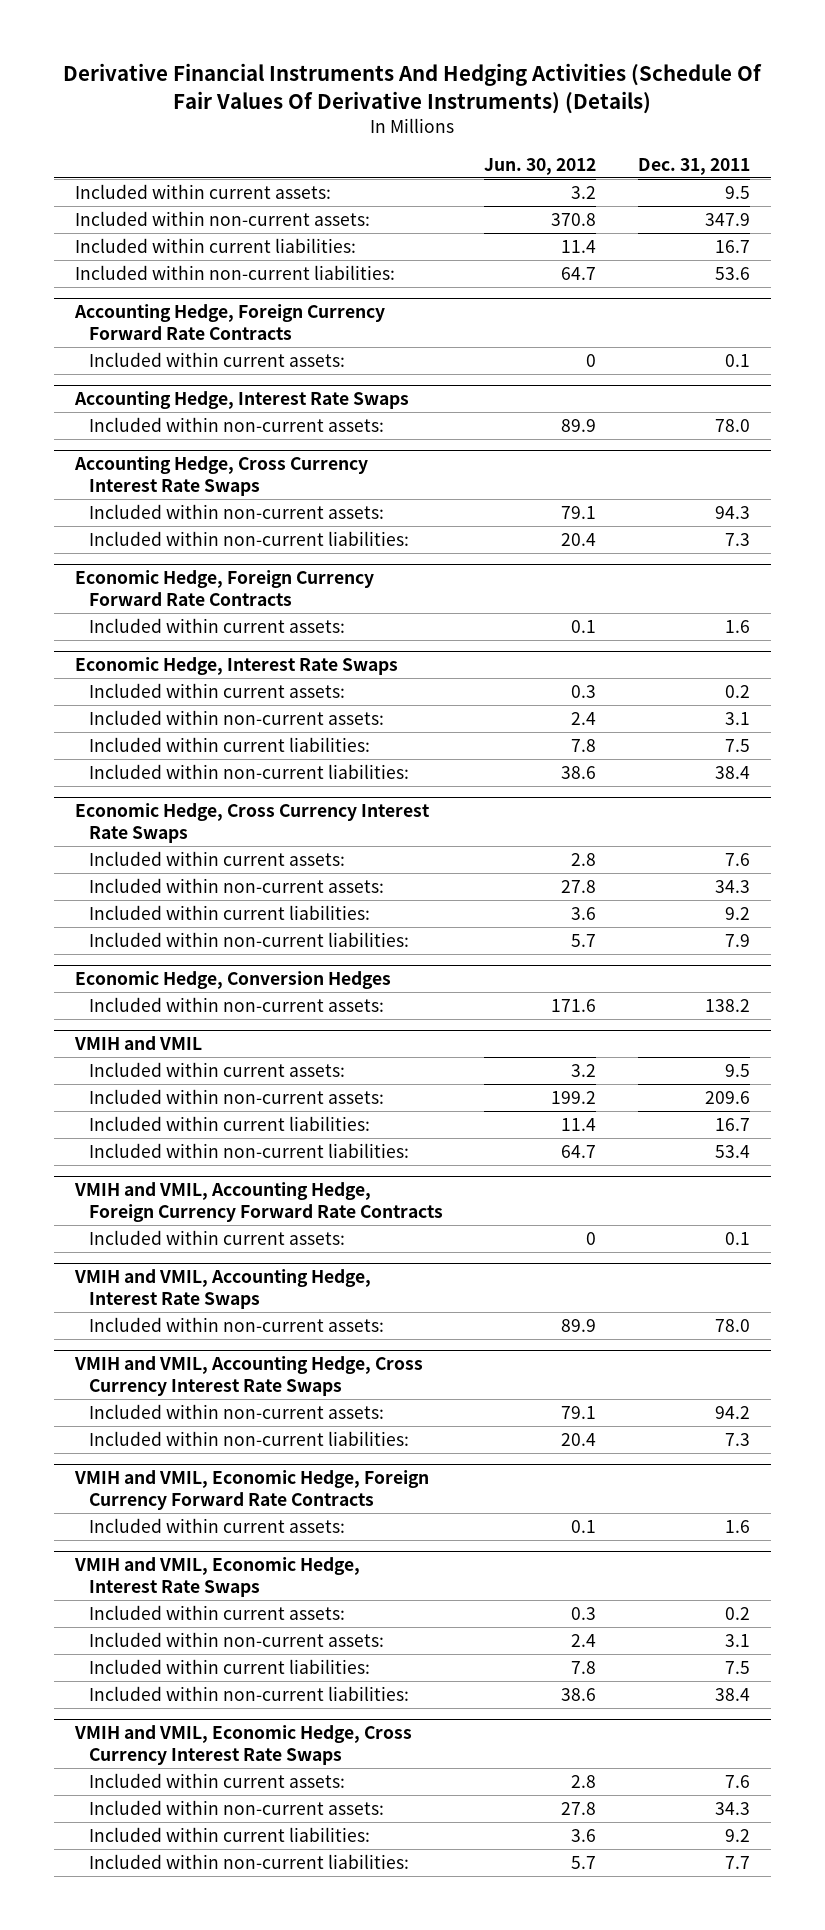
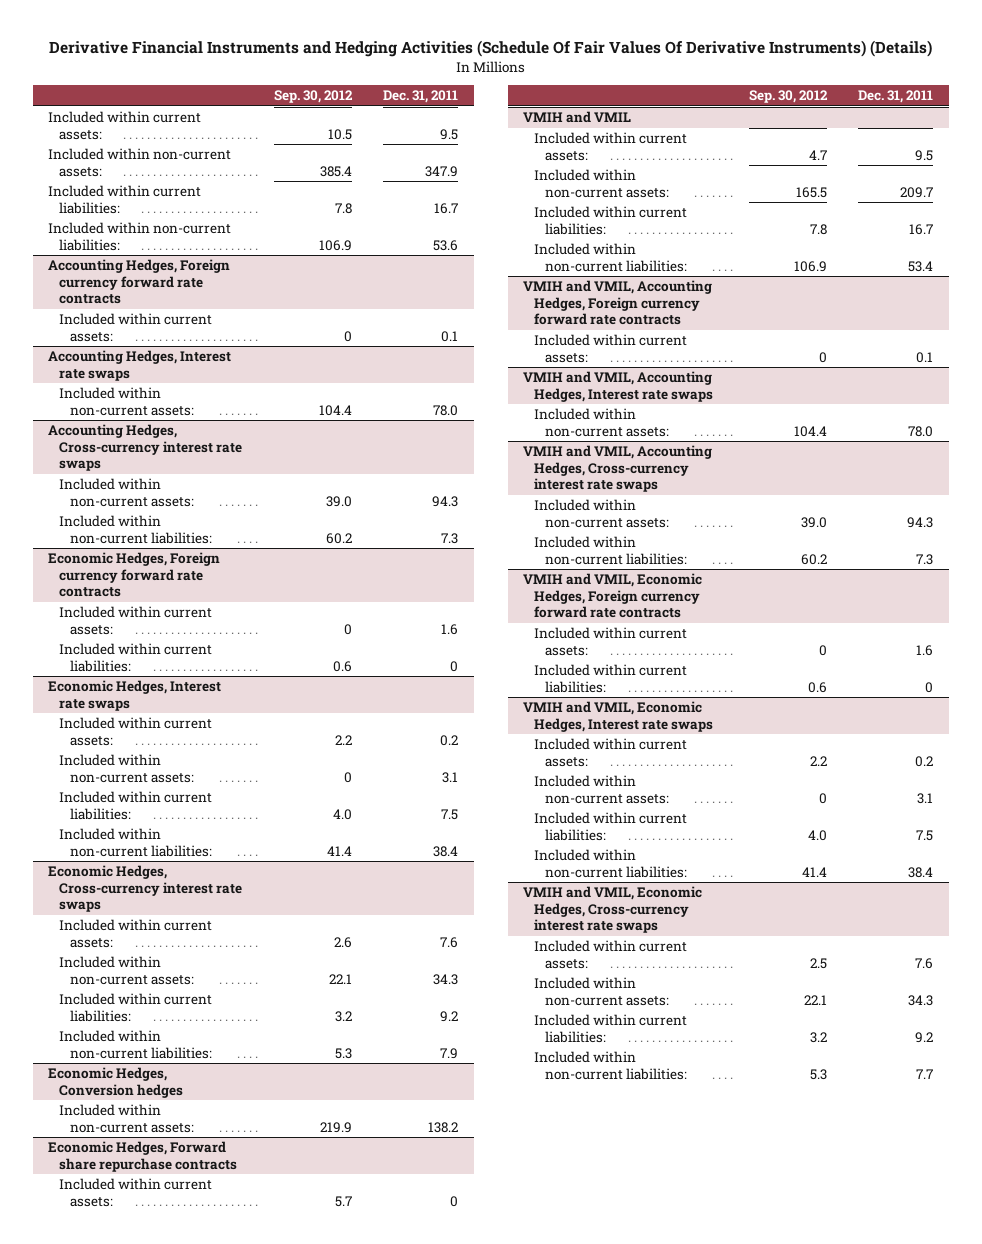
- Derivative Financial Instruments And Hedging Activities (Schedule Of Fair Values Of Derivative Instruments) (Details)
+ Derivative Financial Instruments and Hedging Activities (Schedule Of Fair Values Of Derivative Instruments) (Details)
- | Jun. 30, 2012 | Dec. 31, 2011
+ | Sep. 30, 2012 | Dec. 31, 2011
- Accounting Hedge, Foreign Currency Forward Rate Contracts
+ Accounting Hedges, Foreign currency forward rate contracts
- Accounting Hedge, Interest Rate Swaps
+ Accounting Hedges, Interest rate swaps
- Accounting Hedge, Cross Currency Interest Rate Swaps
+ Accounting Hedges, Cross-currency interest rate swaps
- Economic Hedge, Foreign Currency Forward Rate Contracts
+ Economic Hedges, Foreign currency forward rate contracts
- Economic Hedge, Interest Rate Swaps
+ Included within current liabilities: | 0.6 | 0
+ Economic Hedges, Interest rate swaps
- Economic Hedge, Cross Currency Interest Rate Swaps
+ Economic Hedges, Cross-currency interest rate swaps
- Economic Hedge, Conversion Hedges
+ Economic Hedges, Conversion hedges
+ Economic Hedges, Forward share repurchase contracts
+ Included within current assets: | 5.7 | 0
@ VMIH and VMIL
- Included within non-current assets: | 199.2 | 209.6
+ Included within non-current assets: | 165.5 | 209.7
- VMIH and VMIL, Accounting Hedge, Foreign Currency Forward Rate Contracts
+ VMIH and VMIL, Accounting Hedges, Foreign currency forward rate contracts
- VMIH and VMIL, Accounting Hedge, Interest Rate Swaps
+ VMIH and VMIL, Accounting Hedges, Interest rate swaps
- VMIH and VMIL, Accounting Hedge, Cross Currency Interest Rate Swaps
- Included within non-current assets: | 79.1 | 94.2
+ VMIH and VMIL, Accounting Hedges, Cross-currency interest rate swaps
+ Included within non-current assets: | 39.0 | 94.3
- VMIH and VMIL, Economic Hedge, Foreign Currency Forward Rate Contracts
+ VMIH and VMIL, Economic Hedges, Foreign currency forward rate contracts
- VMIH and VMIL, Economic Hedge, Interest Rate Swaps
+ Included within current liabilities: | 0.6 | 0
+ VMIH and VMIL, Economic Hedges, Interest rate swaps
- VMIH and VMIL, Economic Hedge, Cross Currency Interest Rate Swaps
+ VMIH and VMIL, Economic Hedges, Cross-currency interest rate swaps

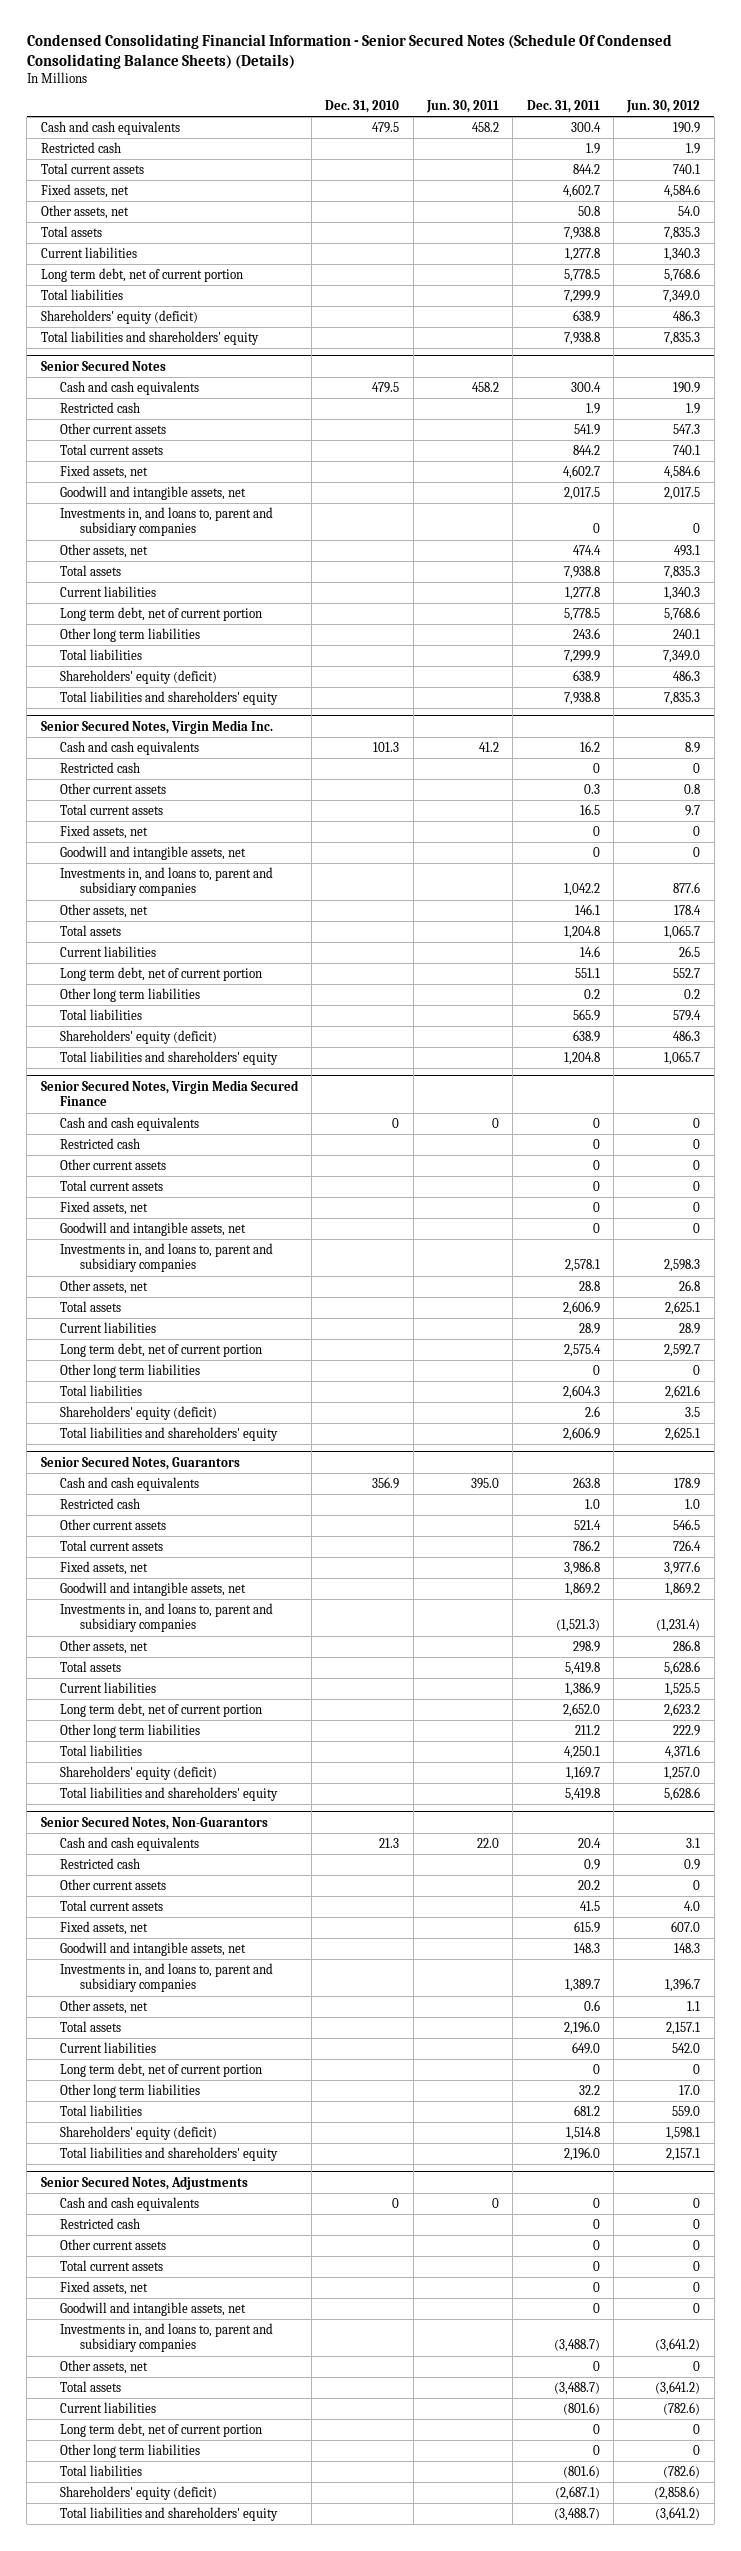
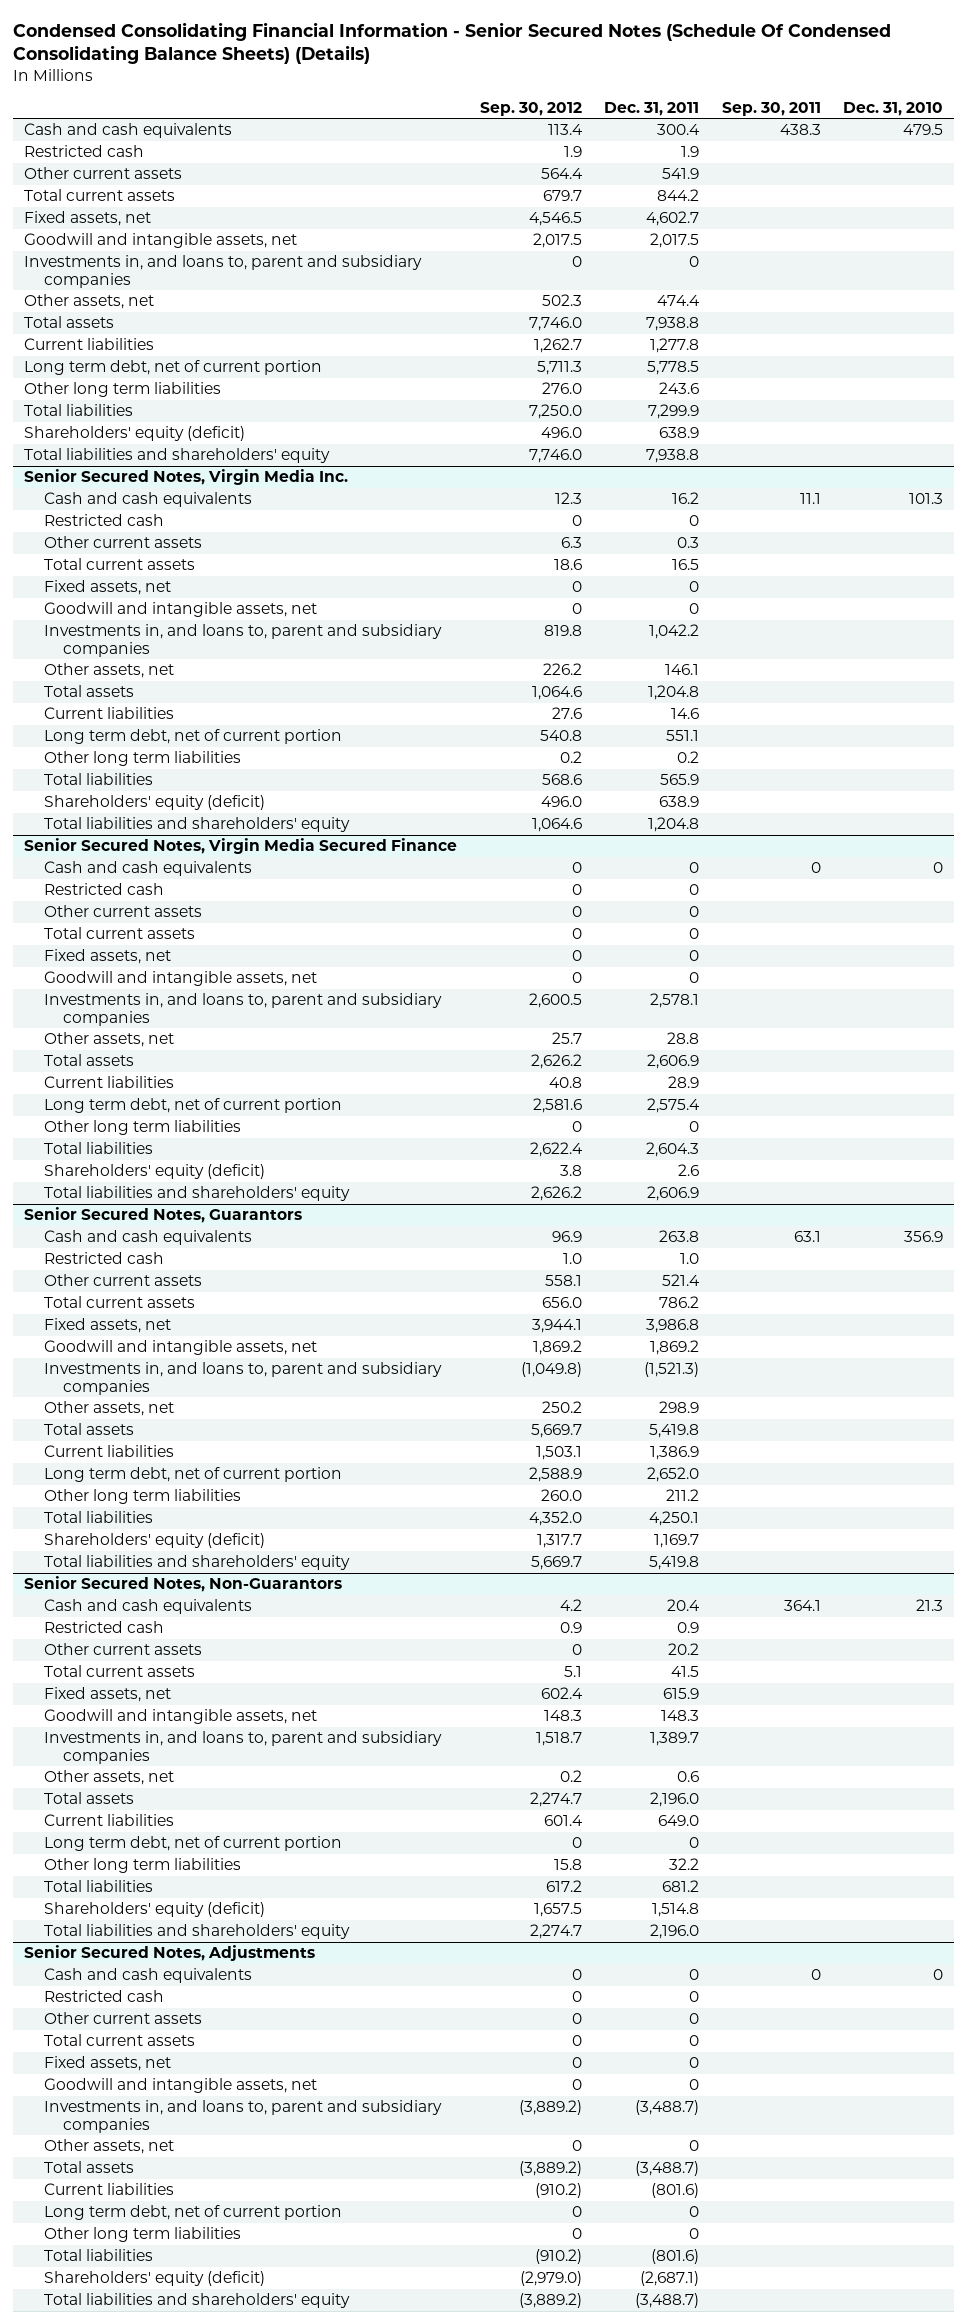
- | Dec. 31, 2010 | Jun. 30, 2011 | Dec. 31, 2011 | Jun. 30, 2012
+ | Sep. 30, 2012 | Dec. 31, 2011 | Sep. 30, 2011 | Dec. 31, 2010
- Total current assets | | | 844.2 | 740.1
- Fixed assets, net | | | 4,602.7 | 4,584.6
- Other assets, net | | | 50.8 | 54.0
- Total assets | | | 7,938.8 | 7,835.3
- Current liabilities | | | 1,277.8 | 1,340.3
- Long term debt, net of current portion | | | 5,778.5 | 5,768.6
- Total liabilities | | | 7,299.9 | 7,349.0
- Shareholders' equity (deficit) | | | 638.9 | 486.3
- Total liabilities and shareholders' equity | | | 7,938.8 | 7,835.3
- Senior Secured Notes
- Cash and cash equivalents | 479.5 | 458.2 | 300.4 | 190.9
- Restricted cash | | | 1.9 | 1.9

